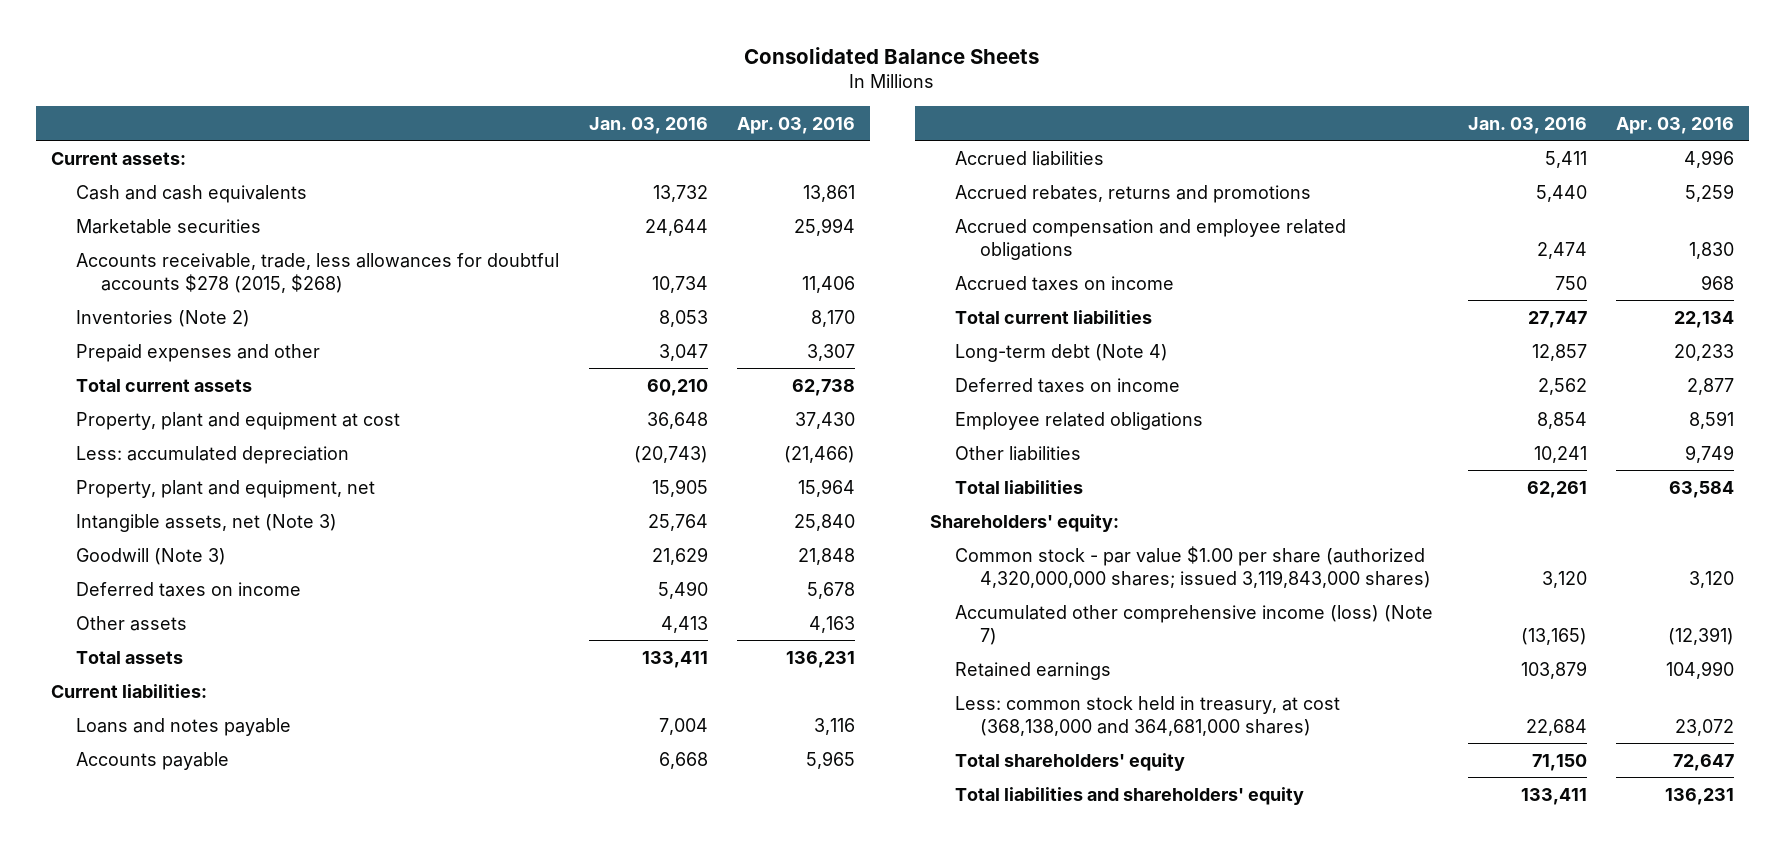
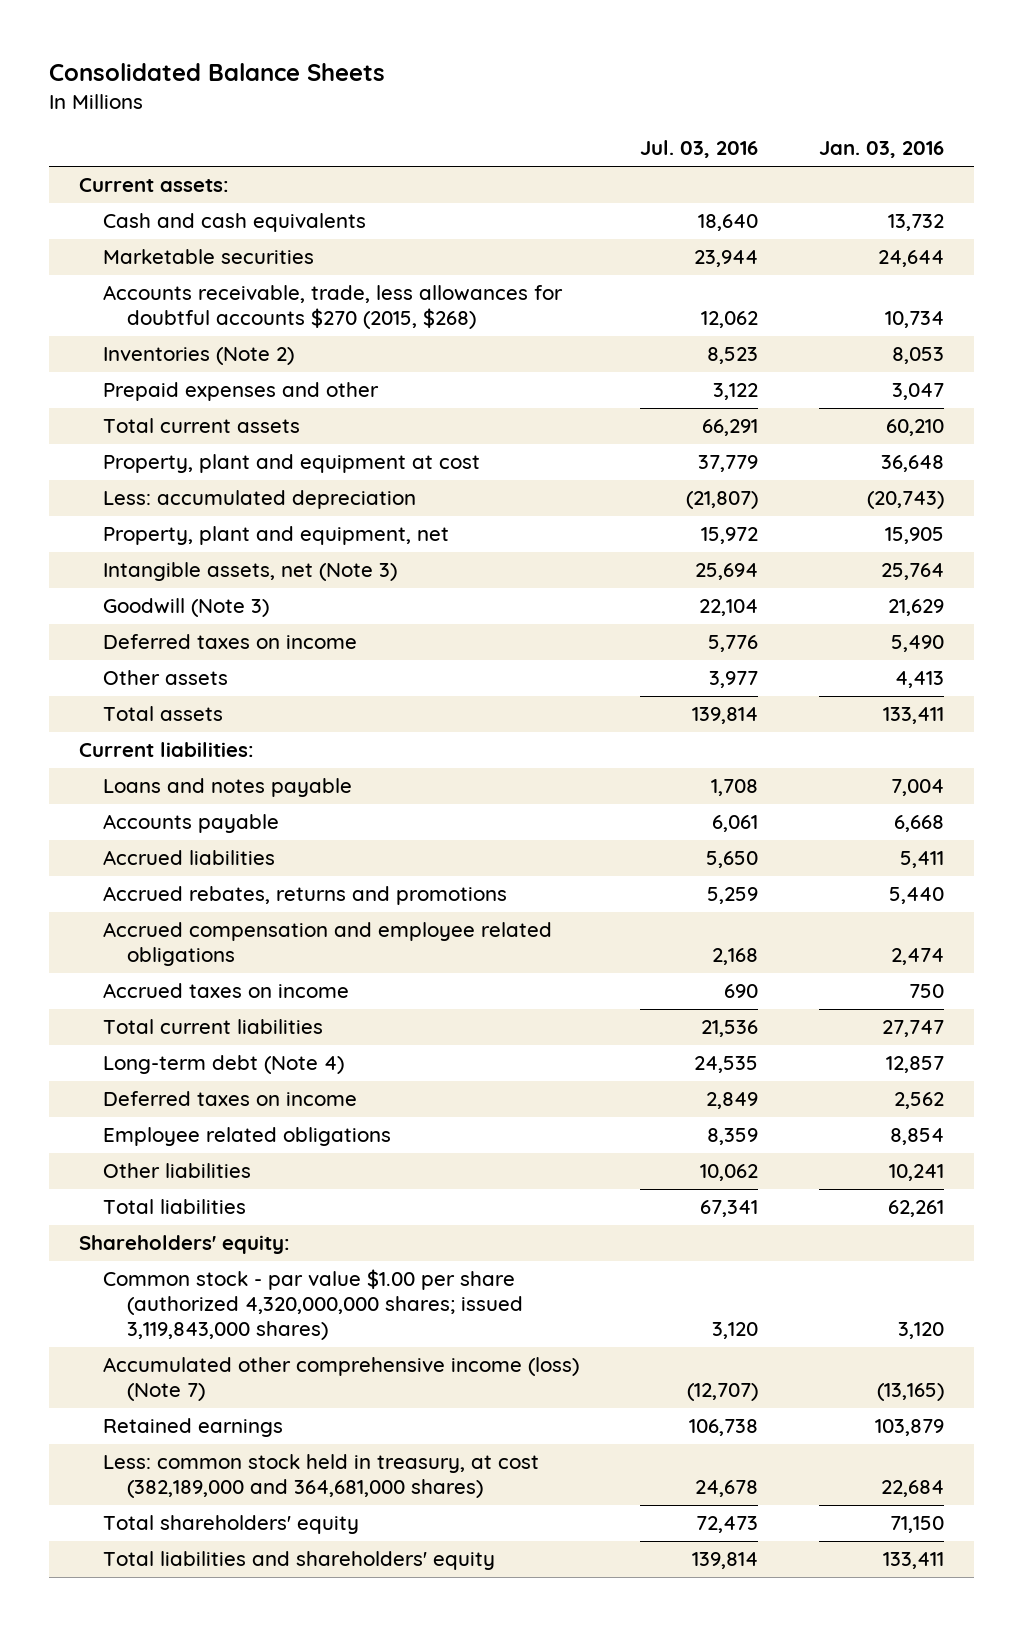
- | Jan. 03, 2016 | Apr. 03, 2016
+ | Jul. 03, 2016 | Jan. 03, 2016
- Accounts receivable, trade, less allowances for doubtful accounts $278 (2015, $268) | 10,734 | 11,406
+ Accounts receivable, trade, less allowances for doubtful accounts $270 (2015, $268) | 12,062 | 10,734
- Less: common stock held in treasury, at cost (368,138,000 and 364,681,000 shares) | 22,684 | 23,072
+ Less: common stock held in treasury, at cost (382,189,000 and 364,681,000 shares) | 24,678 | 22,684

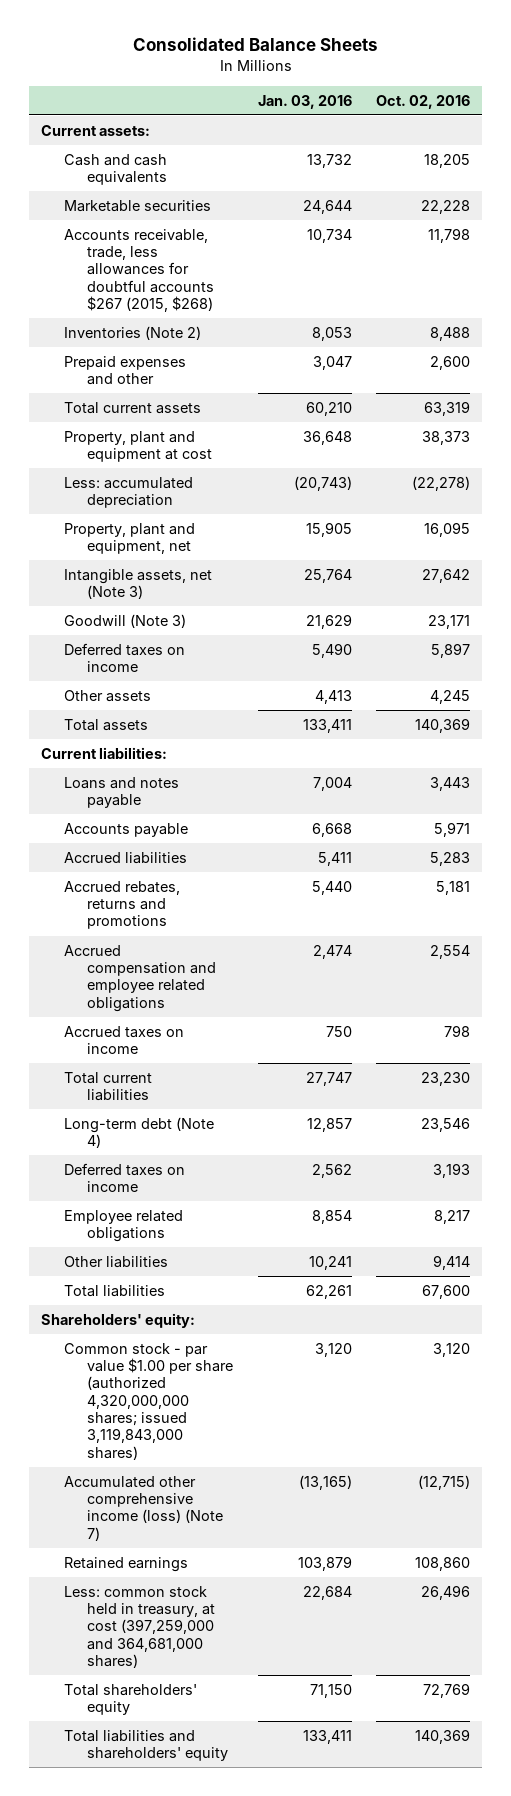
- | Jul. 03, 2016 | Jan. 03, 2016
+ | Jan. 03, 2016 | Oct. 02, 2016
- Accounts receivable, trade, less allowances for doubtful accounts $270 (2015, $268) | 12,062 | 10,734
+ Accounts receivable, trade, less allowances for doubtful accounts $267 (2015, $268) | 10,734 | 11,798
- Less: common stock held in treasury, at cost (382,189,000 and 364,681,000 shares) | 24,678 | 22,684
+ Less: common stock held in treasury, at cost (397,259,000 and 364,681,000 shares) | 22,684 | 26,496

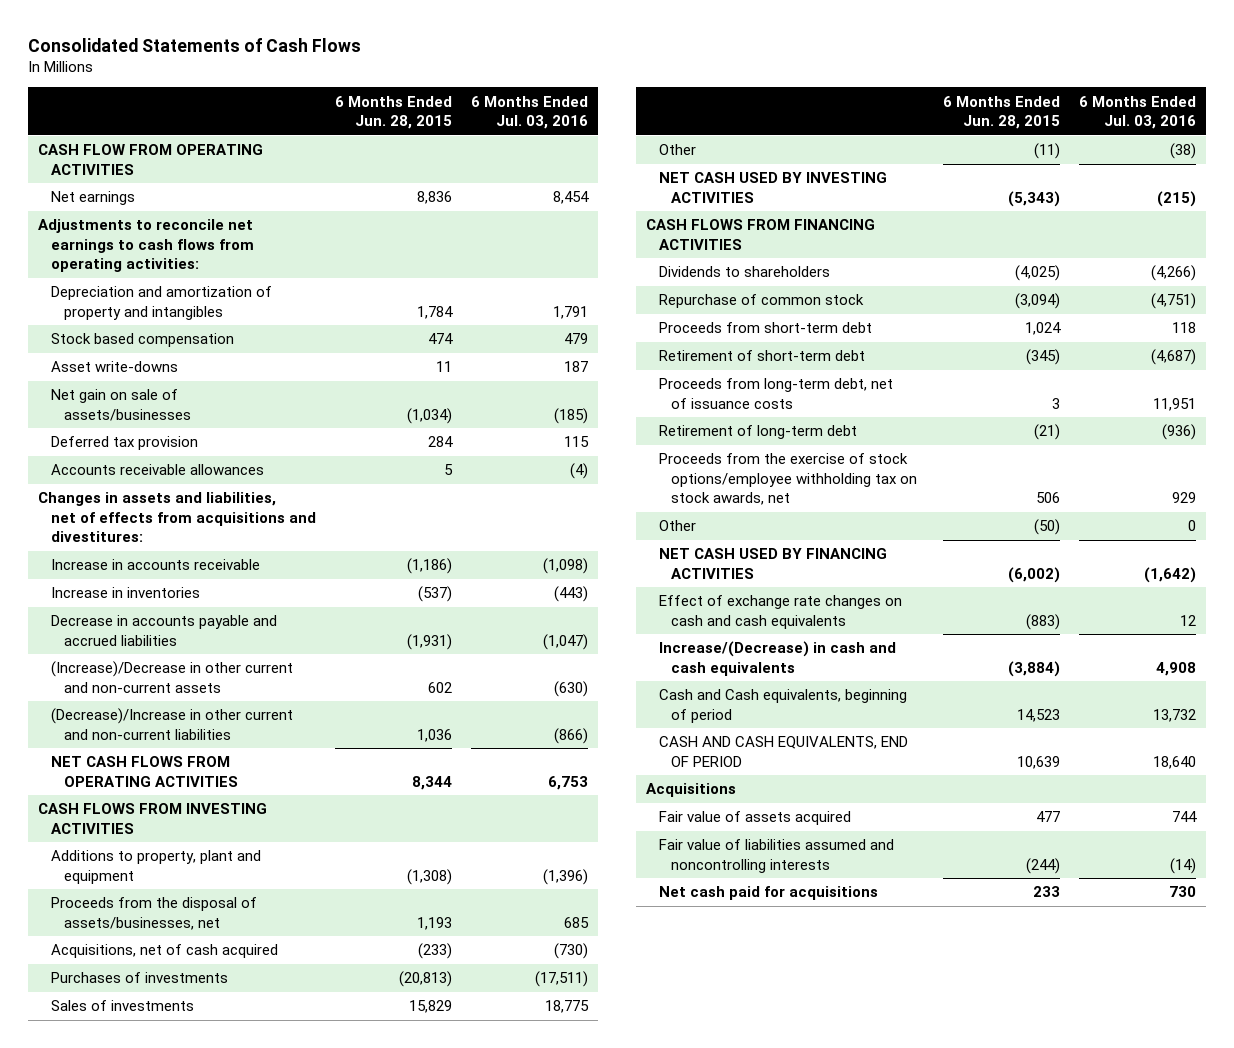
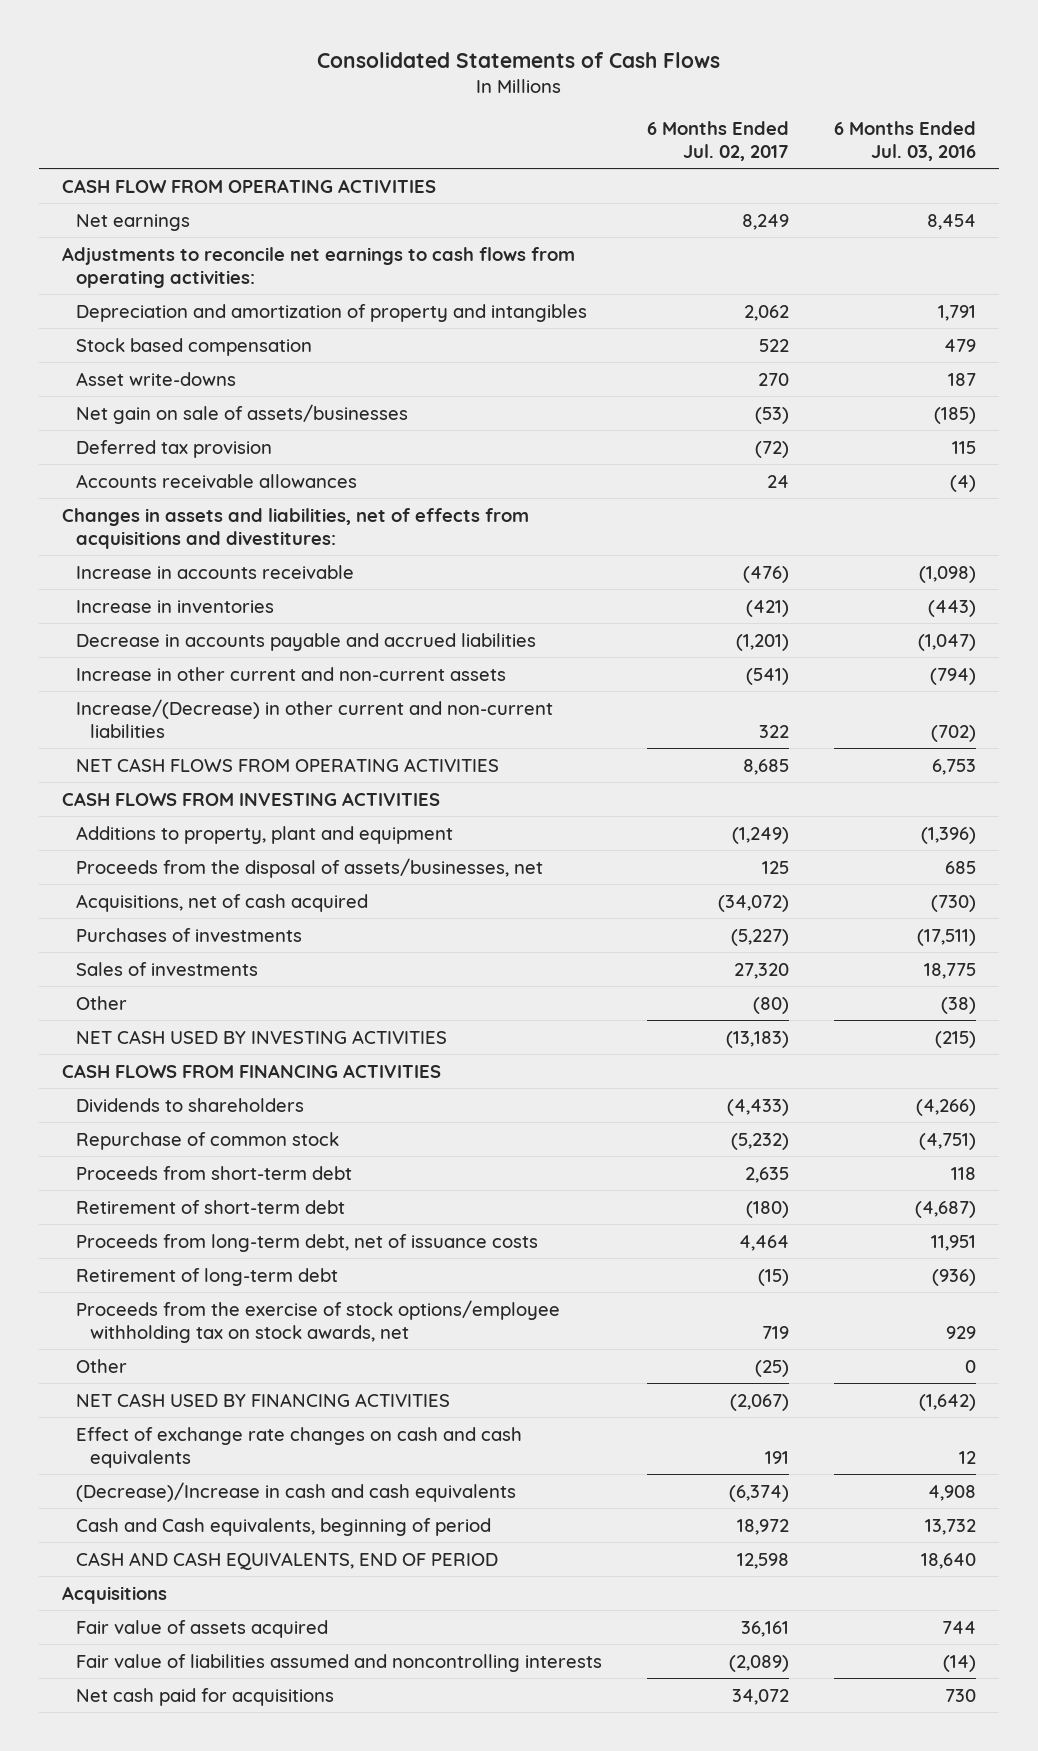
- | 6 Months Ended Jun. 28, 2015 | 6 Months Ended Jul. 03, 2016
+ | 6 Months Ended Jul. 02, 2017 | 6 Months Ended Jul. 03, 2016
- (Increase)/Decrease in other current and non-current assets | 602 | (630)
- (Decrease)/Increase in other current and non-current liabilities | 1,036 | (866)
+ Increase in other current and non-current assets | (541) | (794)
+ Increase/(Decrease) in other current and non-current liabilities | 322 | (702)
- Increase/(Decrease) in cash and cash equivalents | (3,884) | 4,908
+ (Decrease)/Increase in cash and cash equivalents | (6,374) | 4,908

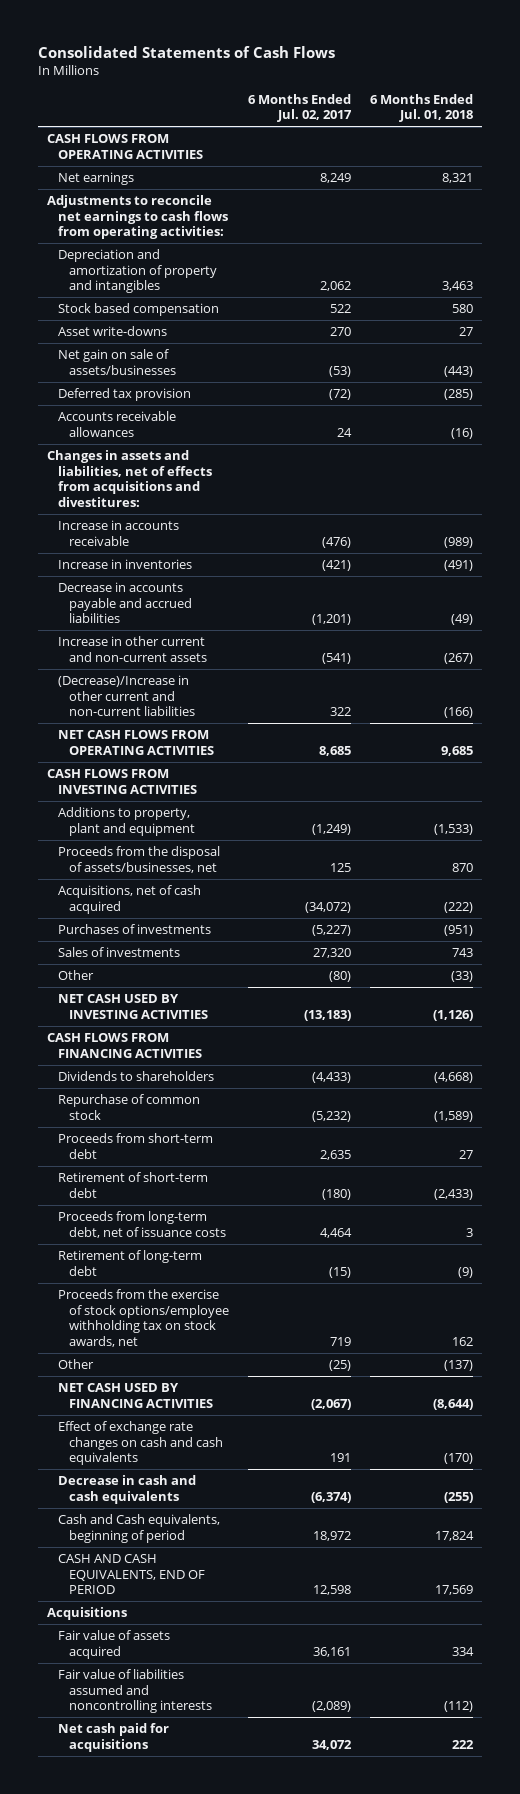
- | 6 Months Ended Jul. 02, 2017 | 6 Months Ended Jul. 03, 2016
+ | 6 Months Ended Jul. 02, 2017 | 6 Months Ended Jul. 01, 2018
- CASH FLOW FROM OPERATING ACTIVITIES
+ CASH FLOWS FROM OPERATING ACTIVITIES
- Increase/(Decrease) in other current and non-current liabilities | 322 | (702)
+ (Decrease)/Increase in other current and non-current liabilities | 322 | (166)
- (Decrease)/Increase in cash and cash equivalents | (6,374) | 4,908
+ Decrease in cash and cash equivalents | (6,374) | (255)

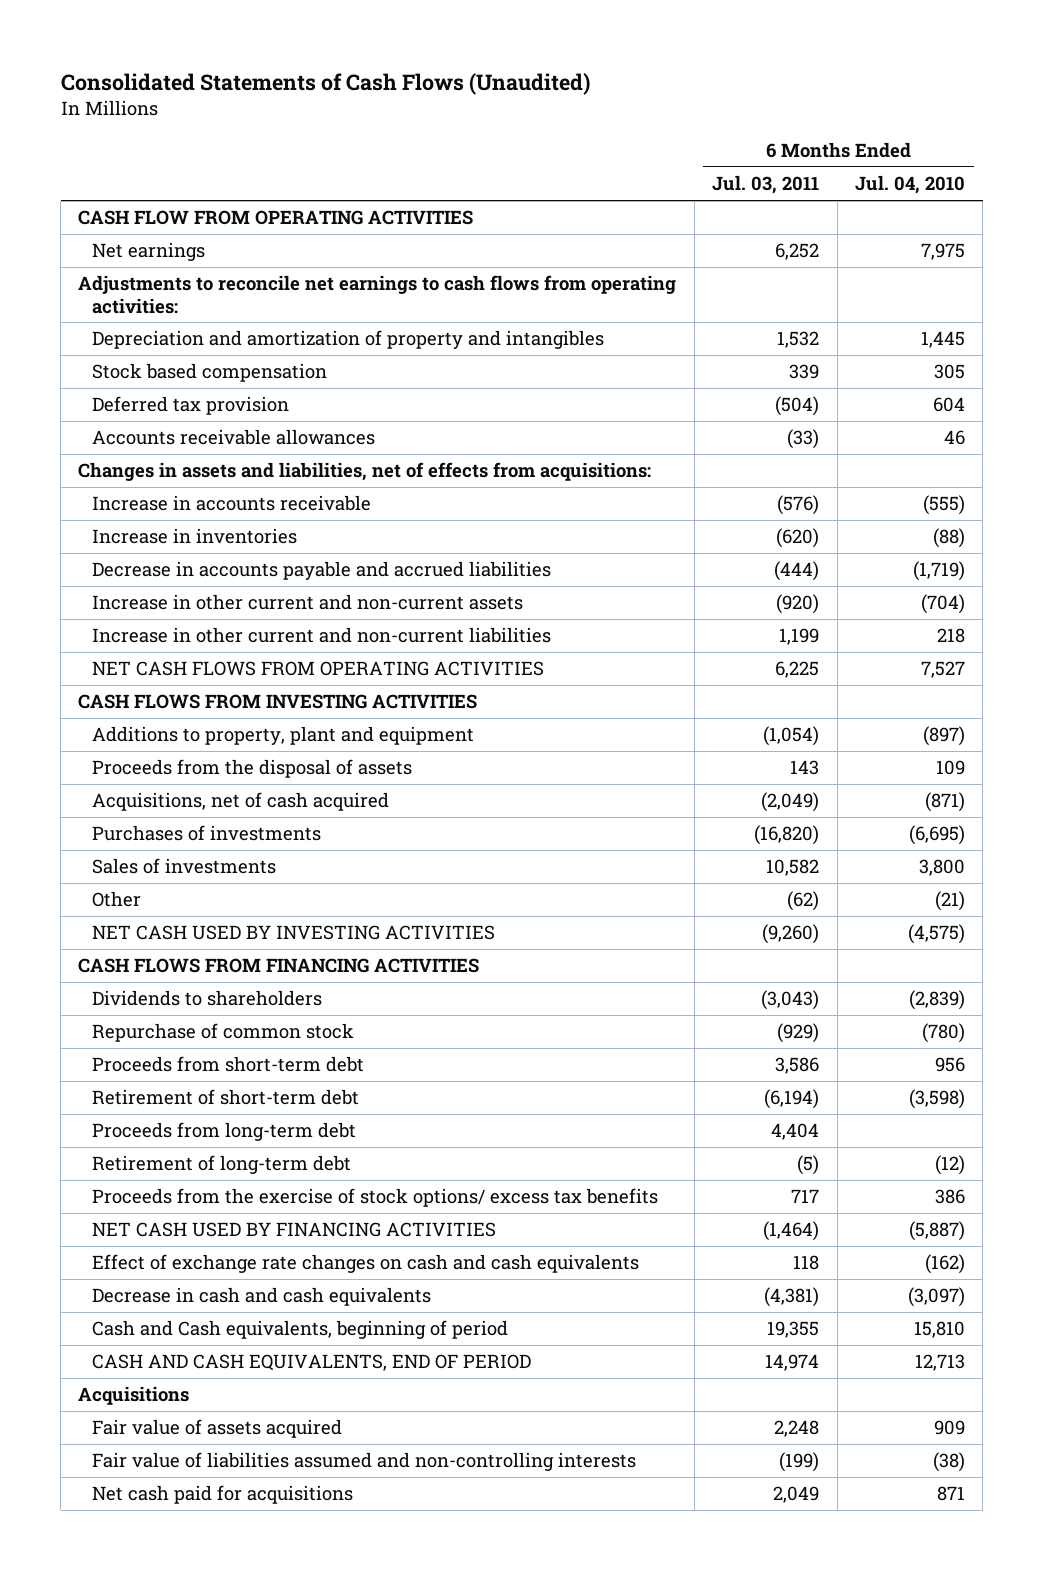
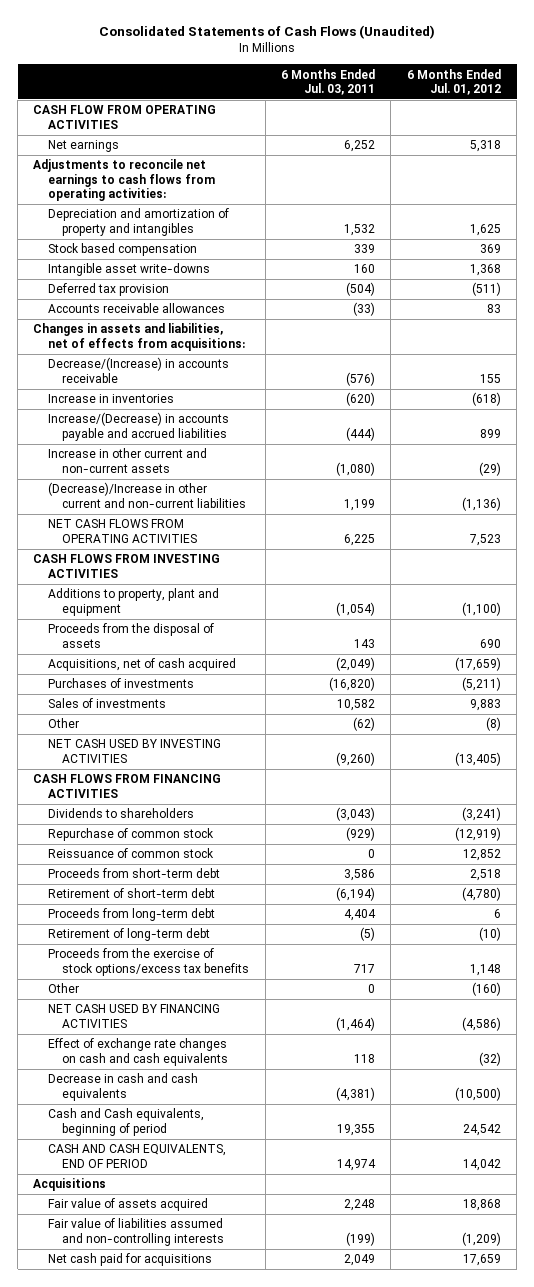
- | 6 Months Ended Jul. 03, 2011 | 6 Months Ended Jul. 04, 2010
+ | 6 Months Ended Jul. 03, 2011 | 6 Months Ended Jul. 01, 2012
+ Intangible asset write-downs | 160 | 1,368
- Increase in accounts receivable | (576) | (555)
+ Decrease/(Increase) in accounts receivable | (576) | 155
- Decrease in accounts payable and accrued liabilities | (444) | (1,719)
- Increase in other current and non-current assets | (920) | (704)
- Increase in other current and non-current liabilities | 1,199 | 218
+ Increase/(Decrease) in accounts payable and accrued liabilities | (444) | 899
+ Increase in other current and non-current assets | (1,080) | (29)
+ (Decrease)/Increase in other current and non-current liabilities | 1,199 | (1,136)
+ Reissuance of common stock | 0 | 12,852
- Proceeds from the exercise of stock options/ excess tax benefits | 717 | 386
+ Proceeds from the exercise of stock options/excess tax benefits | 717 | 1,148
+ Other | 0 | (160)

